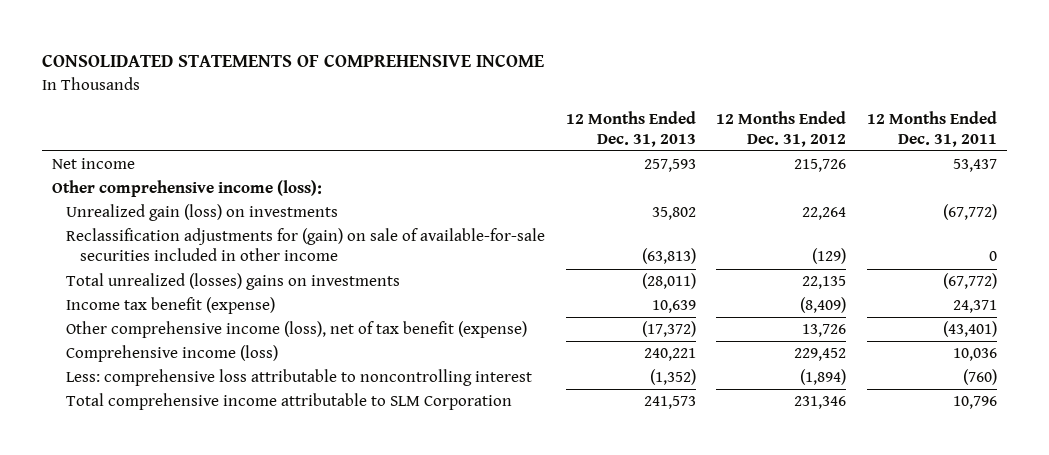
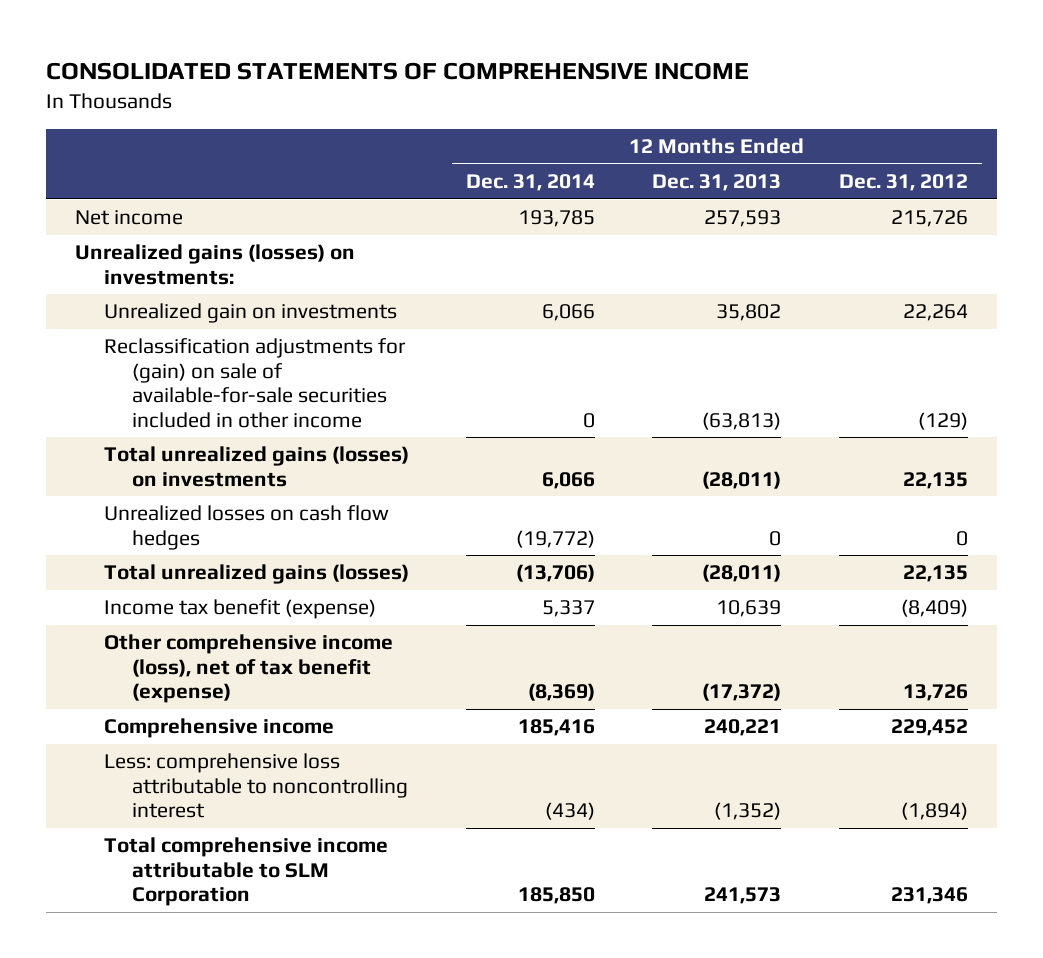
- | 12 Months Ended Dec. 31, 2013 | 12 Months Ended Dec. 31, 2012 | 12 Months Ended Dec. 31, 2011
+ | 12 Months Ended Dec. 31, 2014 | 12 Months Ended Dec. 31, 2013 | 12 Months Ended Dec. 31, 2012
- Other comprehensive income (loss):
- Unrealized gain (loss) on investments | 35,802 | 22,264 | (67,772)
+ Unrealized gains (losses) on investments:
+ Unrealized gain on investments | 6,066 | 35,802 | 22,264
- Total unrealized (losses) gains on investments | (28,011) | 22,135 | (67,772)
+ Total unrealized gains (losses) on investments | 6,066 | (28,011) | 22,135
+ Unrealized losses on cash flow hedges | (19,772) | 0 | 0
+ Total unrealized gains (losses) | (13,706) | (28,011) | 22,135
- Comprehensive income (loss) | 240,221 | 229,452 | 10,036
+ Comprehensive income | 185,416 | 240,221 | 229,452

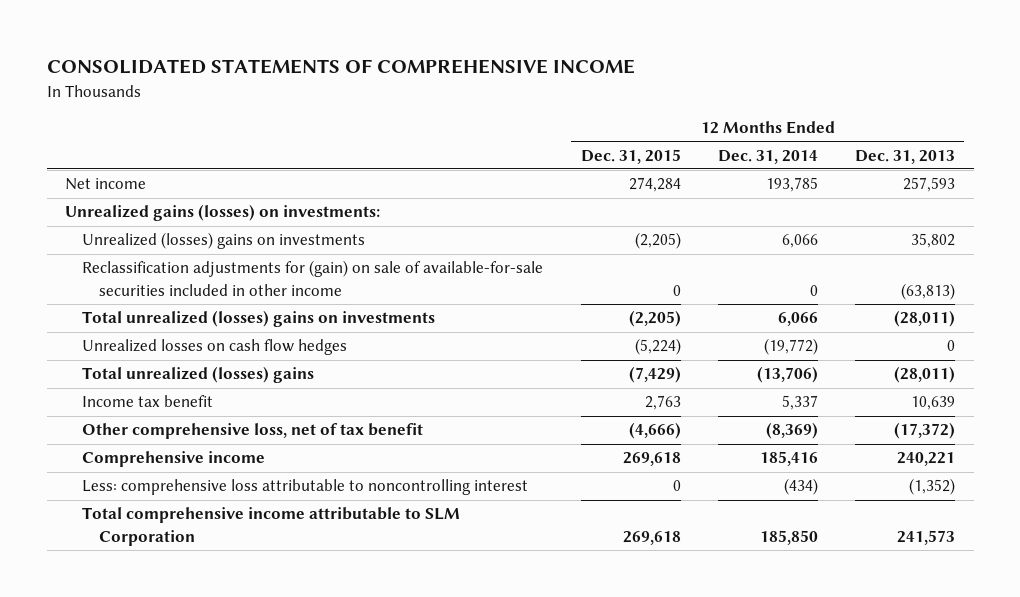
- | 12 Months Ended Dec. 31, 2014 | 12 Months Ended Dec. 31, 2013 | 12 Months Ended Dec. 31, 2012
+ | 12 Months Ended Dec. 31, 2015 | 12 Months Ended Dec. 31, 2014 | 12 Months Ended Dec. 31, 2013
- Unrealized gain on investments | 6,066 | 35,802 | 22,264
+ Unrealized (losses) gains on investments | (2,205) | 6,066 | 35,802
- Total unrealized gains (losses) on investments | 6,066 | (28,011) | 22,135
+ Total unrealized (losses) gains on investments | (2,205) | 6,066 | (28,011)
- Total unrealized gains (losses) | (13,706) | (28,011) | 22,135
- Income tax benefit (expense) | 5,337 | 10,639 | (8,409)
- Other comprehensive income (loss), net of tax benefit (expense) | (8,369) | (17,372) | 13,726
+ Total unrealized (losses) gains | (7,429) | (13,706) | (28,011)
+ Income tax benefit | 2,763 | 5,337 | 10,639
+ Other comprehensive loss, net of tax benefit | (4,666) | (8,369) | (17,372)

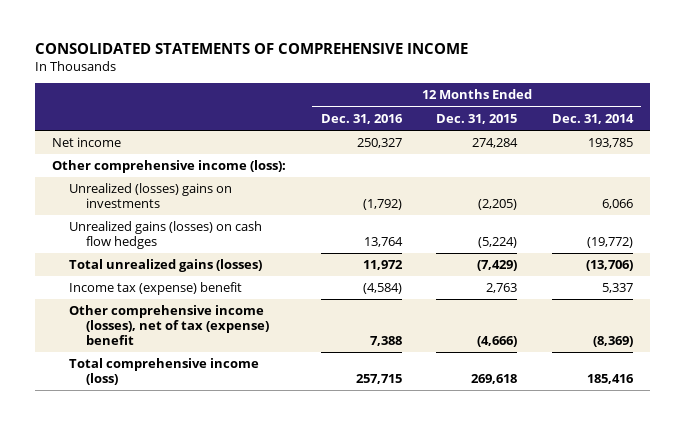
- | 12 Months Ended Dec. 31, 2015 | 12 Months Ended Dec. 31, 2014 | 12 Months Ended Dec. 31, 2013
+ | 12 Months Ended Dec. 31, 2016 | 12 Months Ended Dec. 31, 2015 | 12 Months Ended Dec. 31, 2014
- Unrealized gains (losses) on investments:
+ Other comprehensive income (loss):
- Reclassification adjustments for (gain) on sale of available-for-sale securities included in other income | 0 | 0 | (63,813)
- Total unrealized (losses) gains on investments | (2,205) | 6,066 | (28,011)
- Unrealized losses on cash flow hedges | (5,224) | (19,772) | 0
- Total unrealized (losses) gains | (7,429) | (13,706) | (28,011)
- Income tax benefit | 2,763 | 5,337 | 10,639
- Other comprehensive loss, net of tax benefit | (4,666) | (8,369) | (17,372)
- Comprehensive income | 269,618 | 185,416 | 240,221
- Less: comprehensive loss attributable to noncontrolling interest | 0 | (434) | (1,352)
- Total comprehensive income attributable to SLM Corporation | 269,618 | 185,850 | 241,573
+ Unrealized gains (losses) on cash flow hedges | 13,764 | (5,224) | (19,772)
+ Total unrealized gains (losses) | 11,972 | (7,429) | (13,706)
+ Income tax (expense) benefit | (4,584) | 2,763 | 5,337
+ Other comprehensive income (losses), net of tax (expense) benefit | 7,388 | (4,666) | (8,369)
+ Total comprehensive income (loss) | 257,715 | 269,618 | 185,416

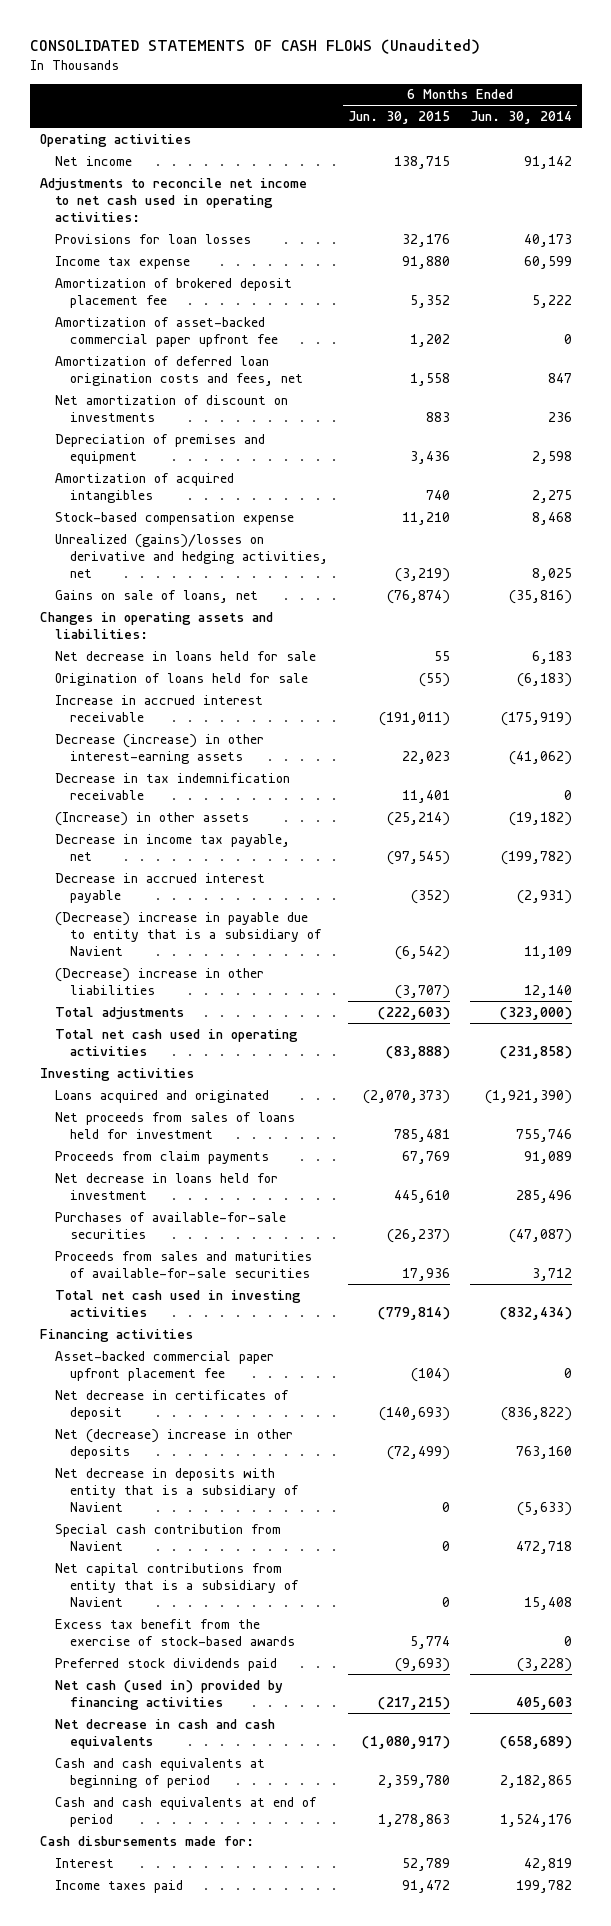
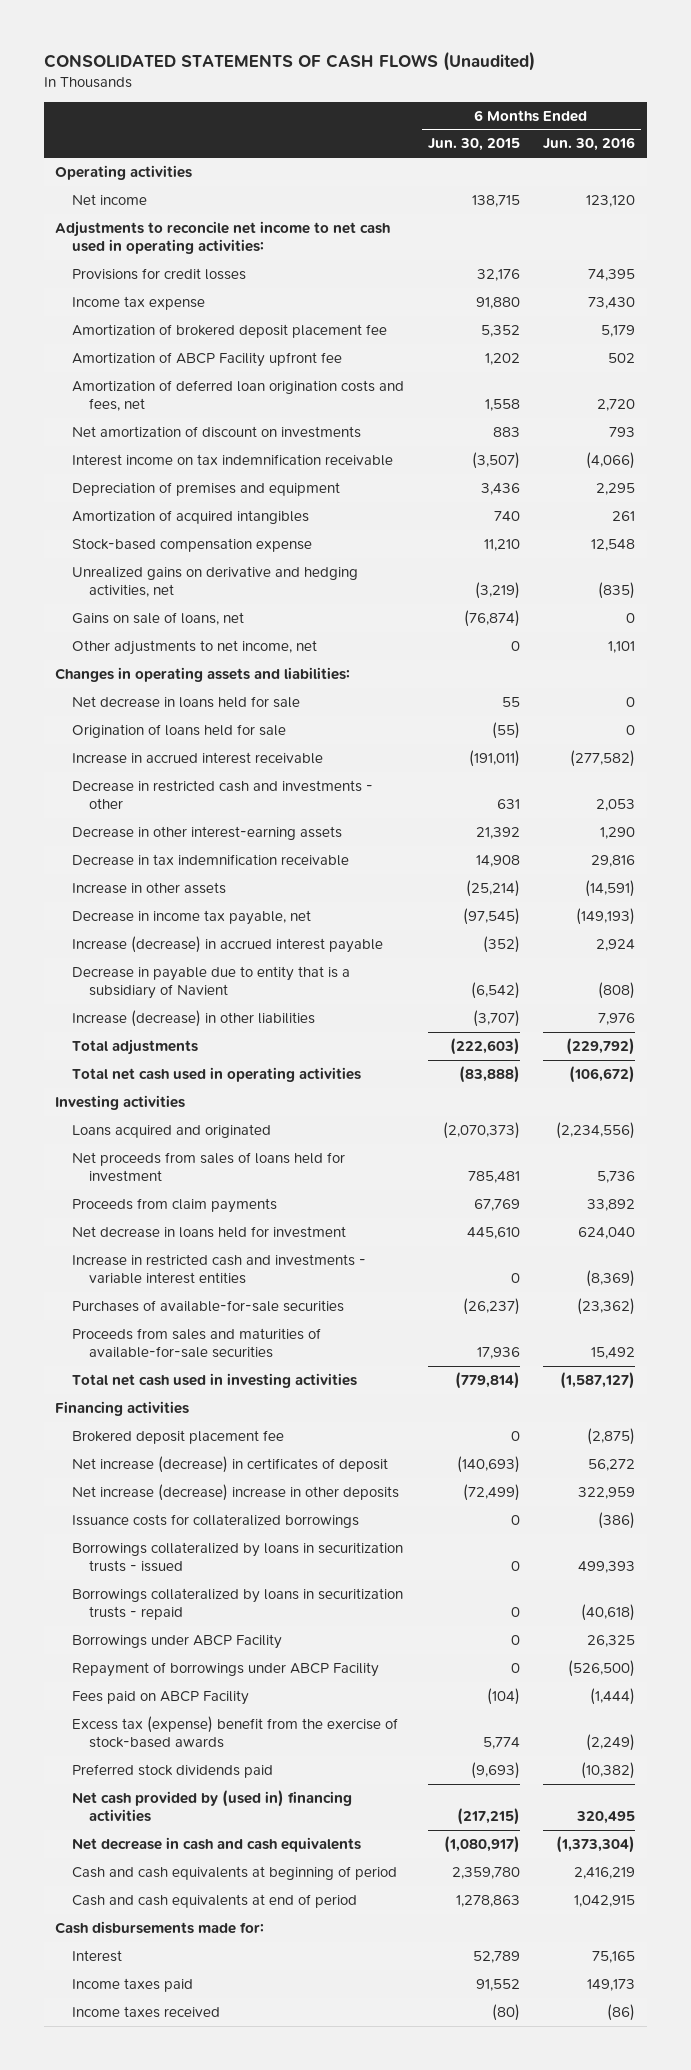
- | 6 Months Ended Jun. 30, 2015 | 6 Months Ended Jun. 30, 2014
+ | 6 Months Ended Jun. 30, 2015 | 6 Months Ended Jun. 30, 2016
- Provisions for loan losses | 32,176 | 40,173
+ Provisions for credit losses | 32,176 | 74,395
- Amortization of asset-backed commercial paper upfront fee | 1,202 | 0
+ Amortization of ABCP Facility upfront fee | 1,202 | 502
+ Interest income on tax indemnification receivable | (3,507) | (4,066)
- Unrealized (gains)/losses on derivative and hedging activities, net | (3,219) | 8,025
+ Unrealized gains on derivative and hedging activities, net | (3,219) | (835)
+ Other adjustments to net income, net | 0 | 1,101
- Decrease (increase) in other interest-earning assets | 22,023 | (41,062)
- Decrease in tax indemnification receivable | 11,401 | 0
- (Increase) in other assets | (25,214) | (19,182)
+ Decrease in restricted cash and investments - other | 631 | 2,053
+ Decrease in other interest-earning assets | 21,392 | 1,290
+ Decrease in tax indemnification receivable | 14,908 | 29,816
+ Increase in other assets | (25,214) | (14,591)
- Decrease in accrued interest payable | (352) | (2,931)
- (Decrease) increase in payable due to entity that is a subsidiary of Navient | (6,542) | 11,109
- (Decrease) increase in other liabilities | (3,707) | 12,140
+ Increase (decrease) in accrued interest payable | (352) | 2,924
+ Decrease in payable due to entity that is a subsidiary of Navient | (6,542) | (808)
+ Increase (decrease) in other liabilities | (3,707) | 7,976
+ Increase in restricted cash and investments - variable interest entities | 0 | (8,369)
- Asset-backed commercial paper upfront placement fee | (104) | 0
- Net decrease in certificates of deposit | (140,693) | (836,822)
- Net (decrease) increase in other deposits | (72,499) | 763,160
- Net decrease in deposits with entity that is a subsidiary of Navient | 0 | (5,633)
- Special cash contribution from Navient | 0 | 472,718
- Net capital contributions from entity that is a subsidiary of Navient | 0 | 15,408
- Excess tax benefit from the exercise of stock-based awards | 5,774 | 0
+ Brokered deposit placement fee | 0 | (2,875)
+ Net increase (decrease) in certificates of deposit | (140,693) | 56,272
+ Net increase (decrease) increase in other deposits | (72,499) | 322,959
+ Issuance costs for collateralized borrowings | 0 | (386)
+ Borrowings collateralized by loans in securitization trusts - issued | 0 | 499,393
+ Borrowings collateralized by loans in securitization trusts - repaid | 0 | (40,618)
+ Borrowings under ABCP Facility | 0 | 26,325
+ Repayment of borrowings under ABCP Facility | 0 | (526,500)
+ Fees paid on ABCP Facility | (104) | (1,444)
+ Excess tax (expense) benefit from the exercise of stock-based awards | 5,774 | (2,249)
- Net cash (used in) provided by financing activities | (217,215) | 405,603
+ Net cash provided by (used in) financing activities | (217,215) | 320,495
- Income taxes paid | 91,472 | 199,782
+ Income taxes paid | 91,552 | 149,173
+ Income taxes received | (80) | (86)

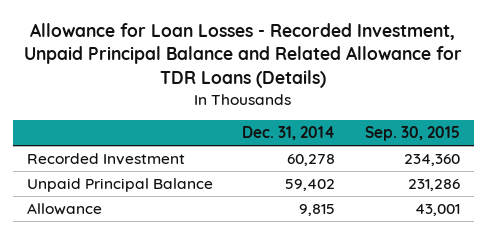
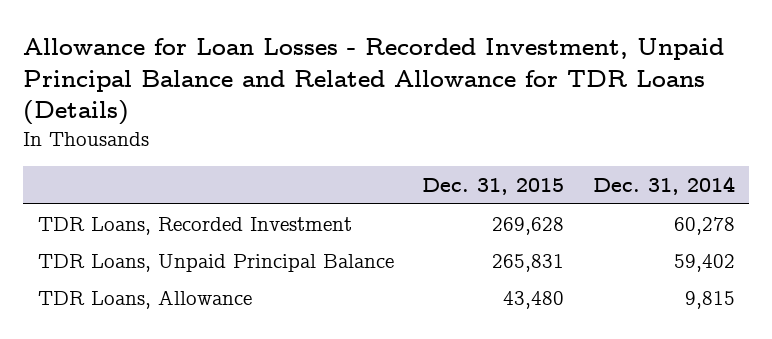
- | Dec. 31, 2014 | Sep. 30, 2015
+ | Dec. 31, 2015 | Dec. 31, 2014
- Recorded Investment | 60,278 | 234,360
- Unpaid Principal Balance | 59,402 | 231,286
- Allowance | 9,815 | 43,001
+ TDR Loans, Recorded Investment | 269,628 | 60,278
+ TDR Loans, Unpaid Principal Balance | 265,831 | 59,402
+ TDR Loans, Allowance | 43,480 | 9,815

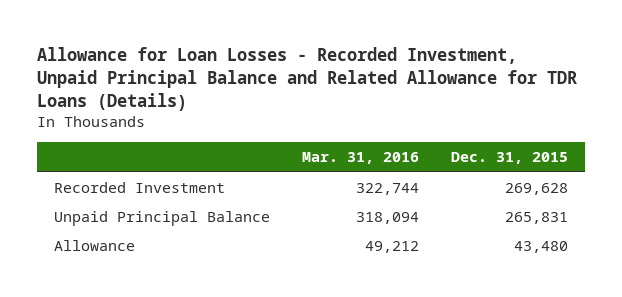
- | Dec. 31, 2015 | Dec. 31, 2014
+ | Mar. 31, 2016 | Dec. 31, 2015
- TDR Loans, Recorded Investment | 269,628 | 60,278
- TDR Loans, Unpaid Principal Balance | 265,831 | 59,402
- TDR Loans, Allowance | 43,480 | 9,815
+ Recorded Investment | 322,744 | 269,628
+ Unpaid Principal Balance | 318,094 | 265,831
+ Allowance | 49,212 | 43,480

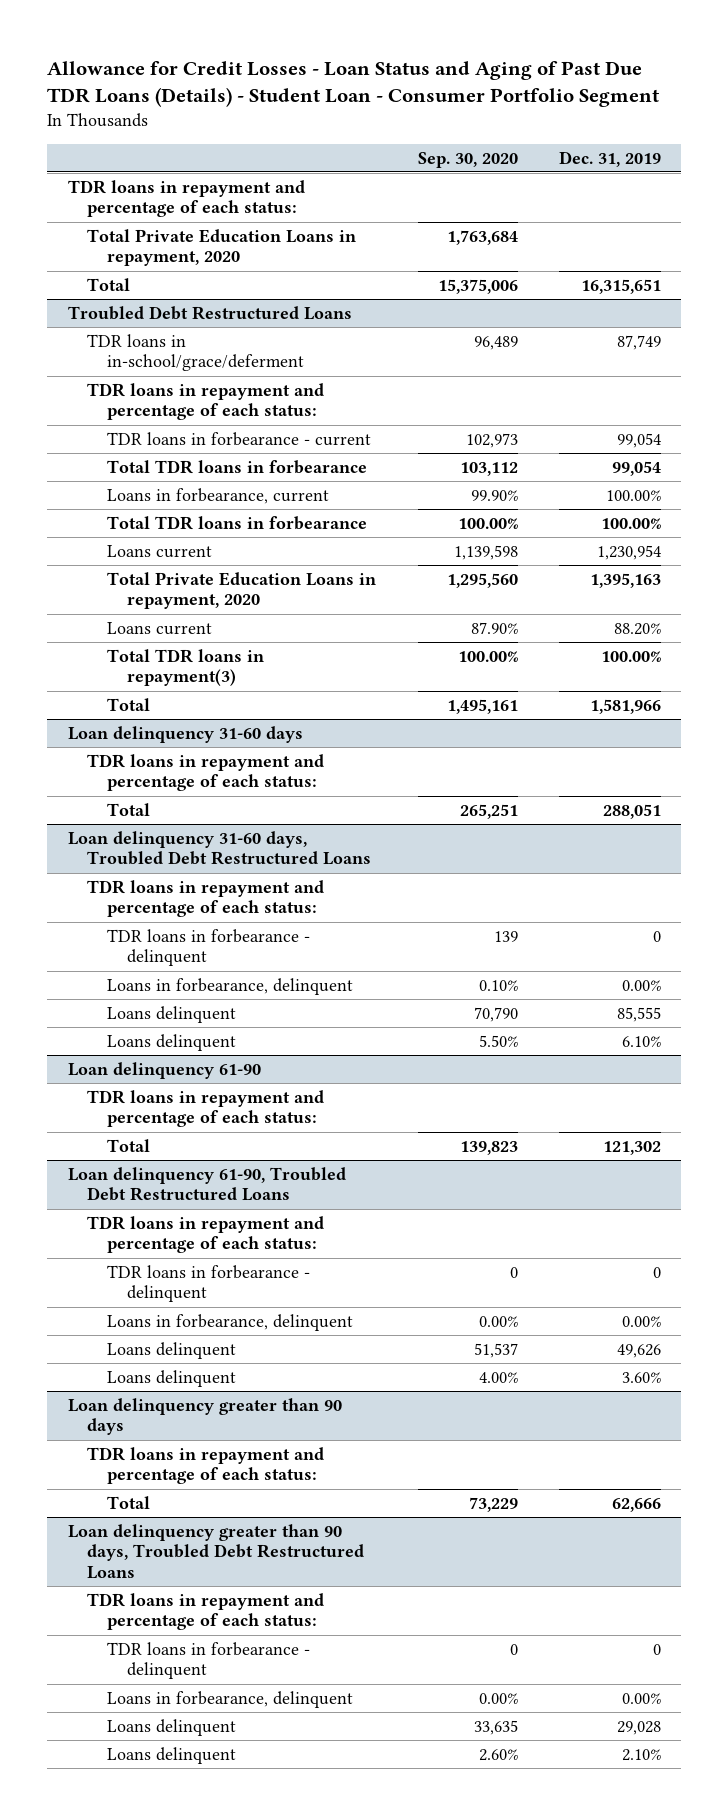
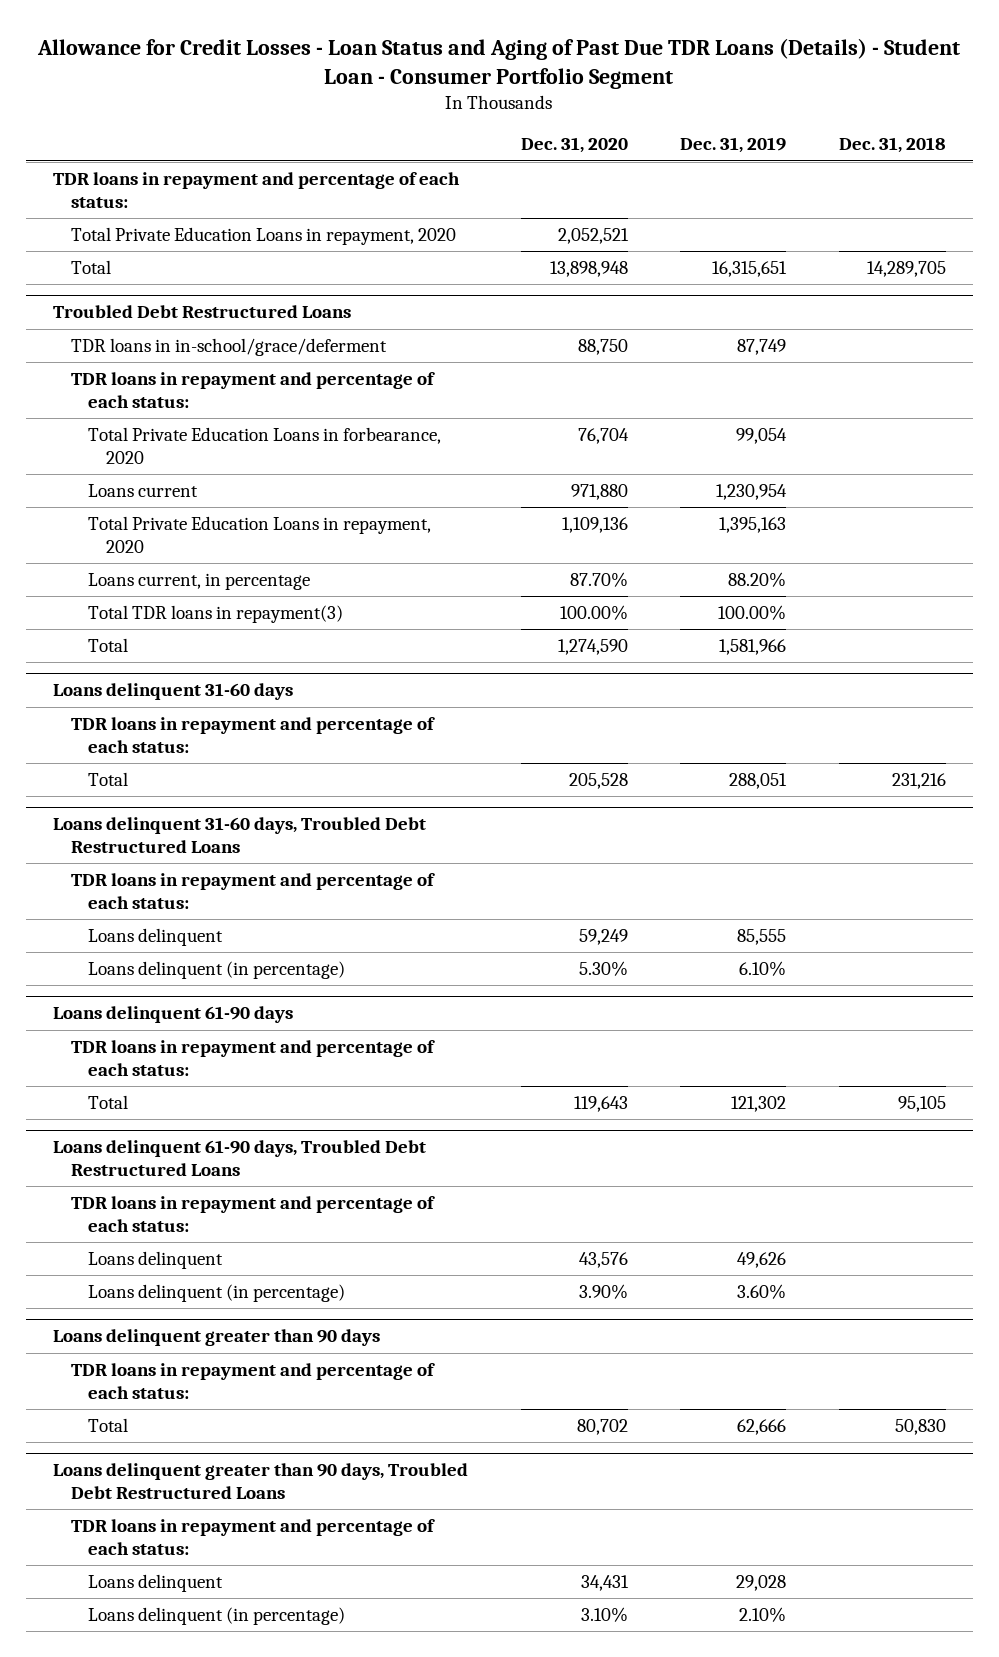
- | Sep. 30, 2020 | Dec. 31, 2019
+ | Dec. 31, 2020 | Dec. 31, 2019 | Dec. 31, 2018
@ Troubled Debt Restructured Loans
- TDR loans in forbearance - current | 102,973 | 99,054
- Total TDR loans in forbearance | 103,112 | 99,054
- Loans in forbearance, current | 99.90% | 100.00%
- Total TDR loans in forbearance | 100.00% | 100.00%
+ Total Private Education Loans in forbearance, 2020 | 76,704 | 99,054 |
- Loans current | 87.90% | 88.20%
+ Loans current, in percentage | 87.70% | 88.20% |
- Loan delinquency 31-60 days
+ Loans delinquent 31-60 days
- Loan delinquency 31-60 days, Troubled Debt Restructured Loans
+ Loans delinquent 31-60 days, Troubled Debt Restructured Loans
- TDR loans in forbearance - delinquent | 139 | 0
- Loans in forbearance, delinquent | 0.10% | 0.00%
- Loans delinquent | 5.50% | 6.10%
- Loan delinquency 61-90
+ Loans delinquent (in percentage) | 5.30% | 6.10% |
+ Loans delinquent 61-90 days
- Loan delinquency 61-90, Troubled Debt Restructured Loans
+ Loans delinquent 61-90 days, Troubled Debt Restructured Loans
- TDR loans in forbearance - delinquent | 0 | 0
- Loans in forbearance, delinquent | 0.00% | 0.00%
- Loans delinquent | 4.00% | 3.60%
- Loan delinquency greater than 90 days
+ Loans delinquent (in percentage) | 3.90% | 3.60% |
+ Loans delinquent greater than 90 days
- Loan delinquency greater than 90 days, Troubled Debt Restructured Loans
+ Loans delinquent greater than 90 days, Troubled Debt Restructured Loans
- TDR loans in forbearance - delinquent | 0 | 0
- Loans in forbearance, delinquent | 0.00% | 0.00%
- Loans delinquent | 2.60% | 2.10%
+ Loans delinquent (in percentage) | 3.10% | 2.10% |

